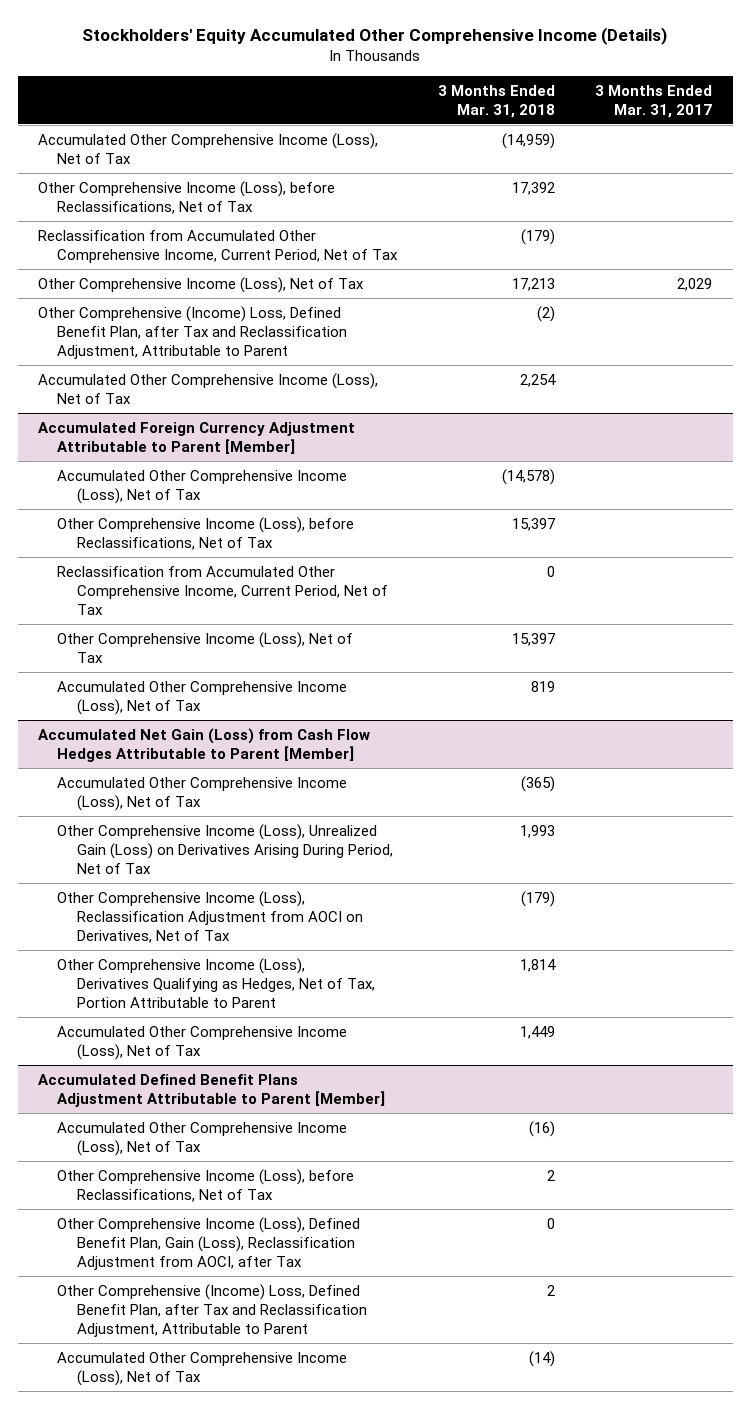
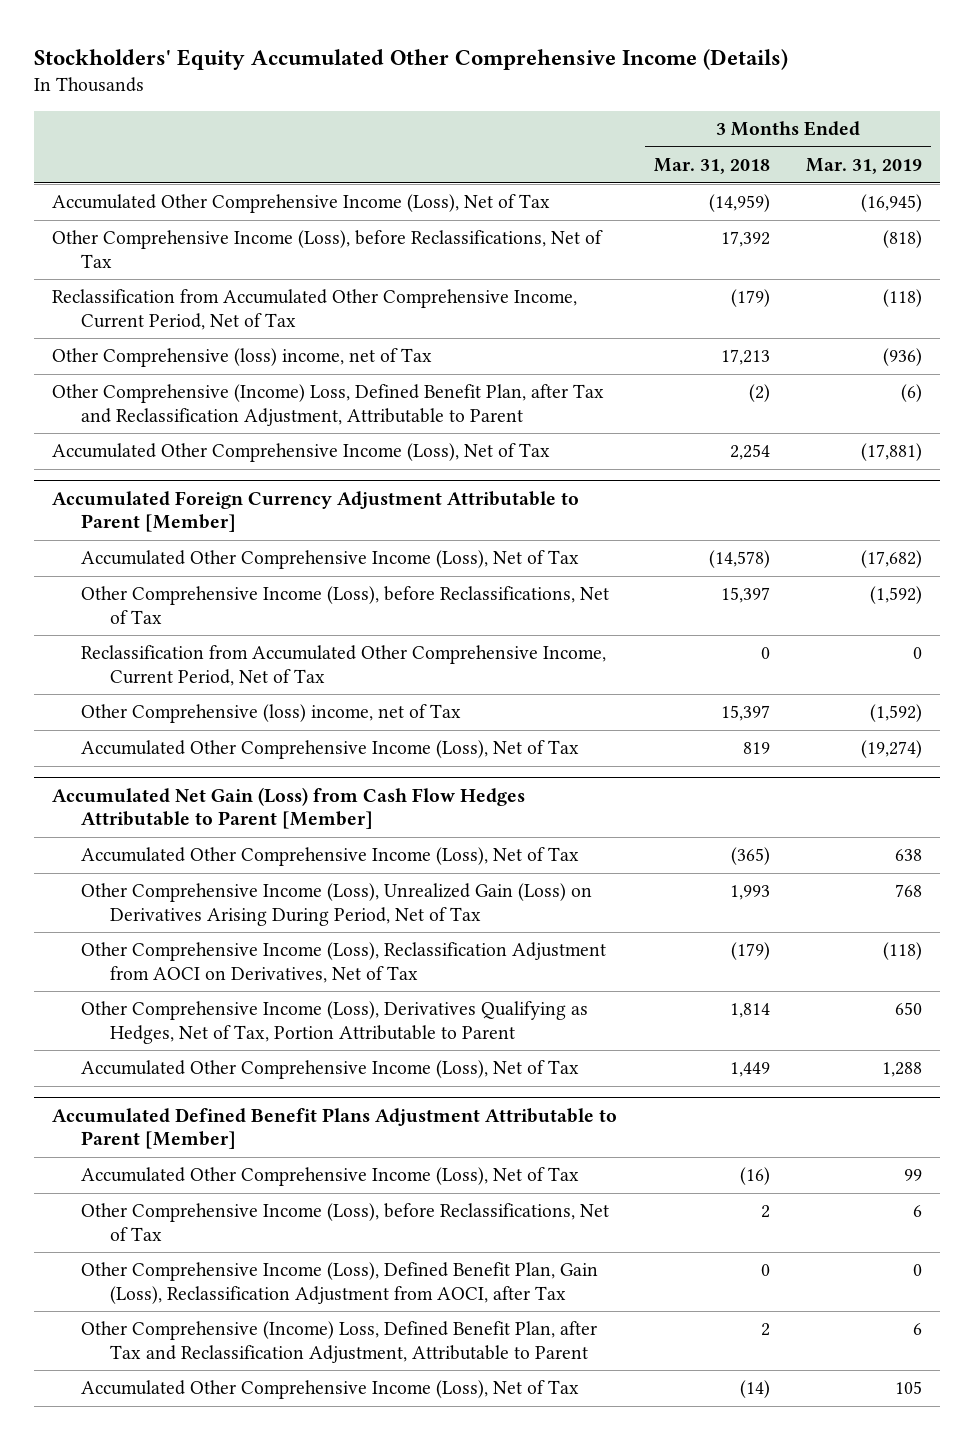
- | 3 Months Ended Mar. 31, 2018 | 3 Months Ended Mar. 31, 2017
+ | 3 Months Ended Mar. 31, 2018 | 3 Months Ended Mar. 31, 2019
- Other Comprehensive Income (Loss), Net of Tax | 17,213 | 2,029
+ Other Comprehensive (loss) income, net of Tax | 17,213 | (936)
@ Accumulated Foreign Currency Adjustment Attributable to Parent [Member]
- Other Comprehensive Income (Loss), Net of Tax | 15,397 |
+ Other Comprehensive (loss) income, net of Tax | 15,397 | (1,592)

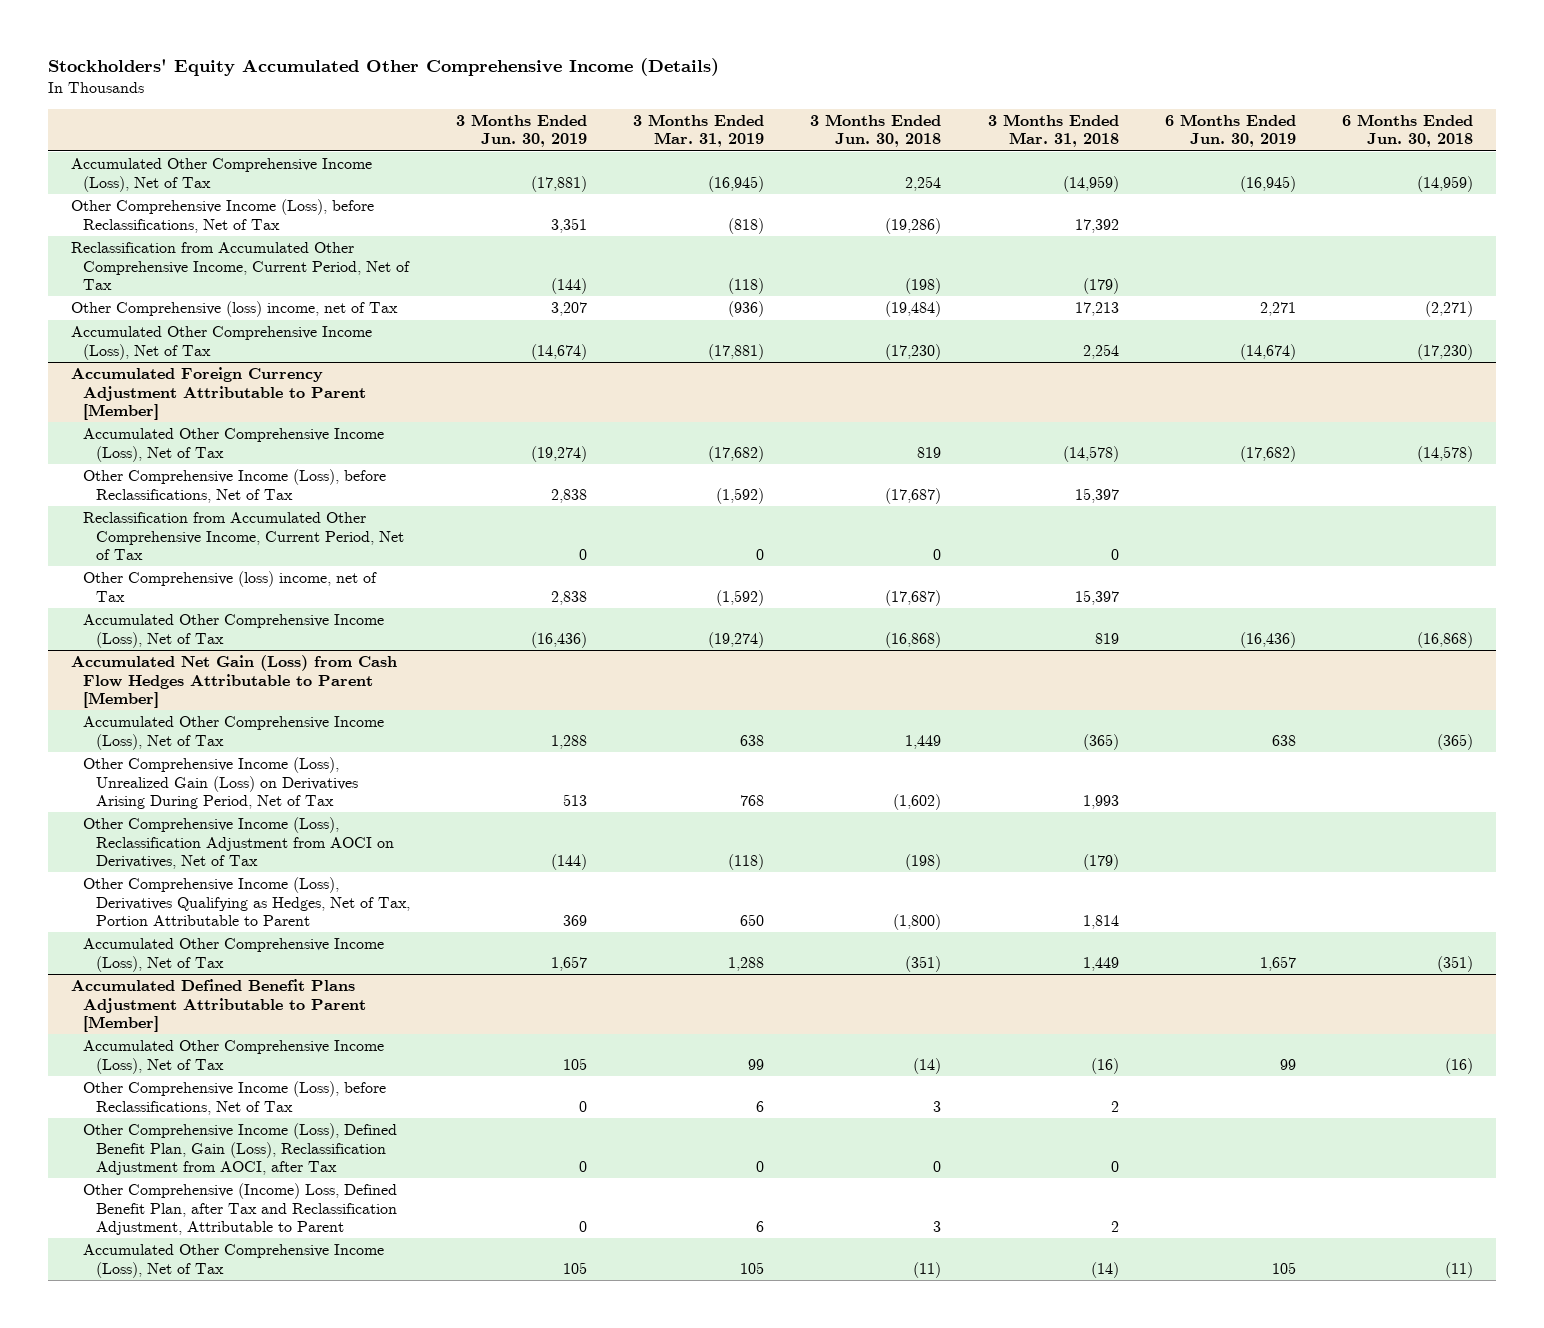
- | 3 Months Ended Mar. 31, 2018 | 3 Months Ended Mar. 31, 2019
+ | 3 Months Ended Jun. 30, 2019 | 3 Months Ended Mar. 31, 2019 | 3 Months Ended Jun. 30, 2018 | 3 Months Ended Mar. 31, 2018 | 6 Months Ended Jun. 30, 2019 | 6 Months Ended Jun. 30, 2018
- Other Comprehensive (Income) Loss, Defined Benefit Plan, after Tax and Reclassification Adjustment, Attributable to Parent | (2) | (6)

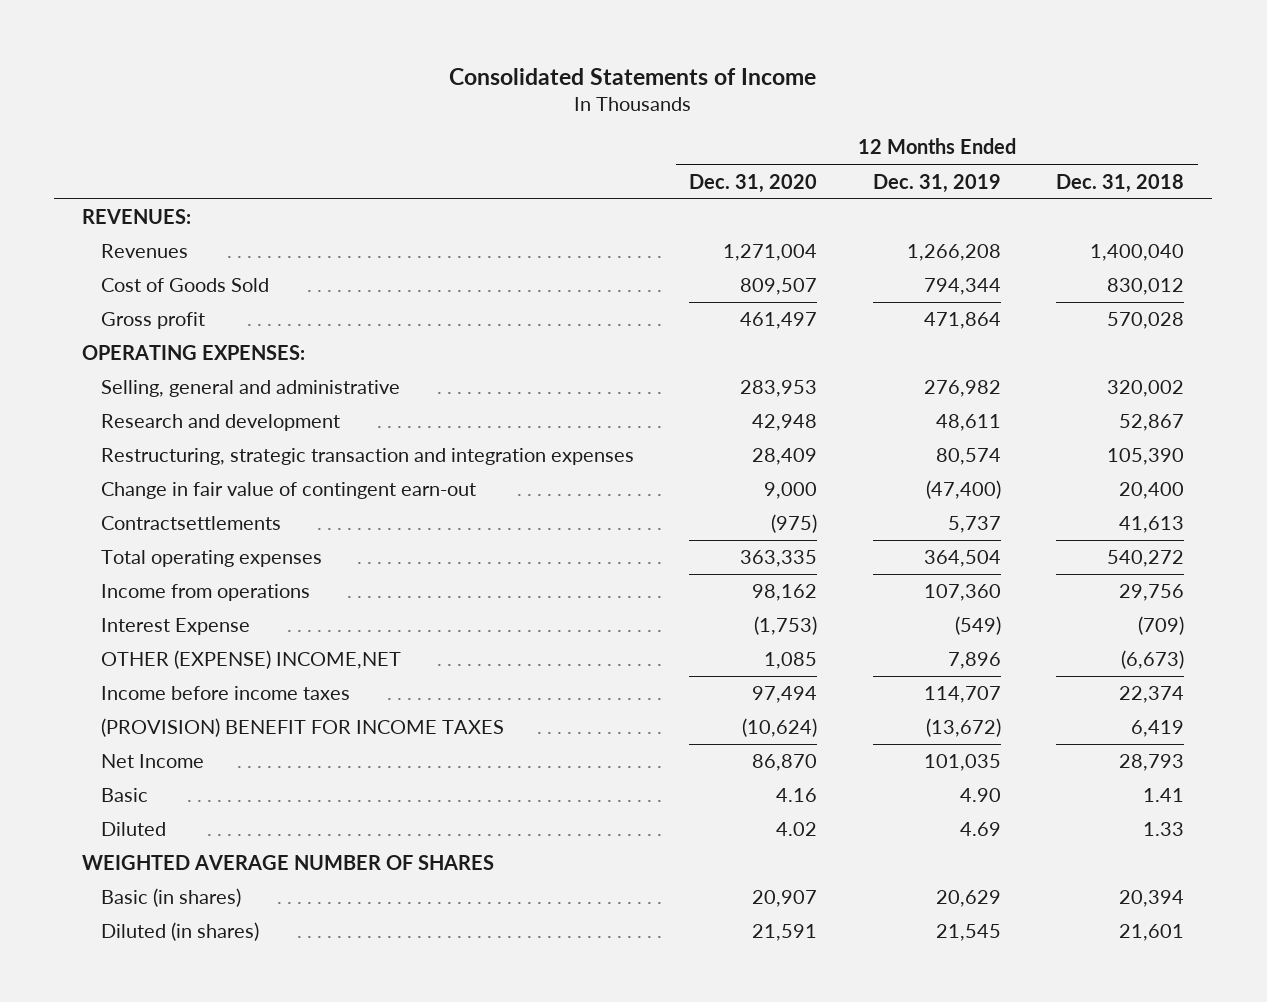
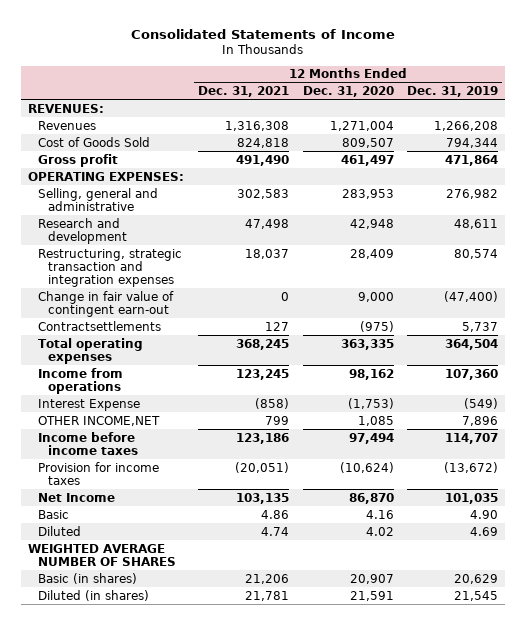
- | 12 Months Ended Dec. 31, 2020 | 12 Months Ended Dec. 31, 2019 | 12 Months Ended Dec. 31, 2018
+ | 12 Months Ended Dec. 31, 2021 | 12 Months Ended Dec. 31, 2020 | 12 Months Ended Dec. 31, 2019
- OTHER (EXPENSE) INCOME,NET | 1,085 | 7,896 | (6,673)
+ OTHER INCOME,NET | 799 | 1,085 | 7,896
- (PROVISION) BENEFIT FOR INCOME TAXES | (10,624) | (13,672) | 6,419
+ Provision for income taxes | (20,051) | (10,624) | (13,672)

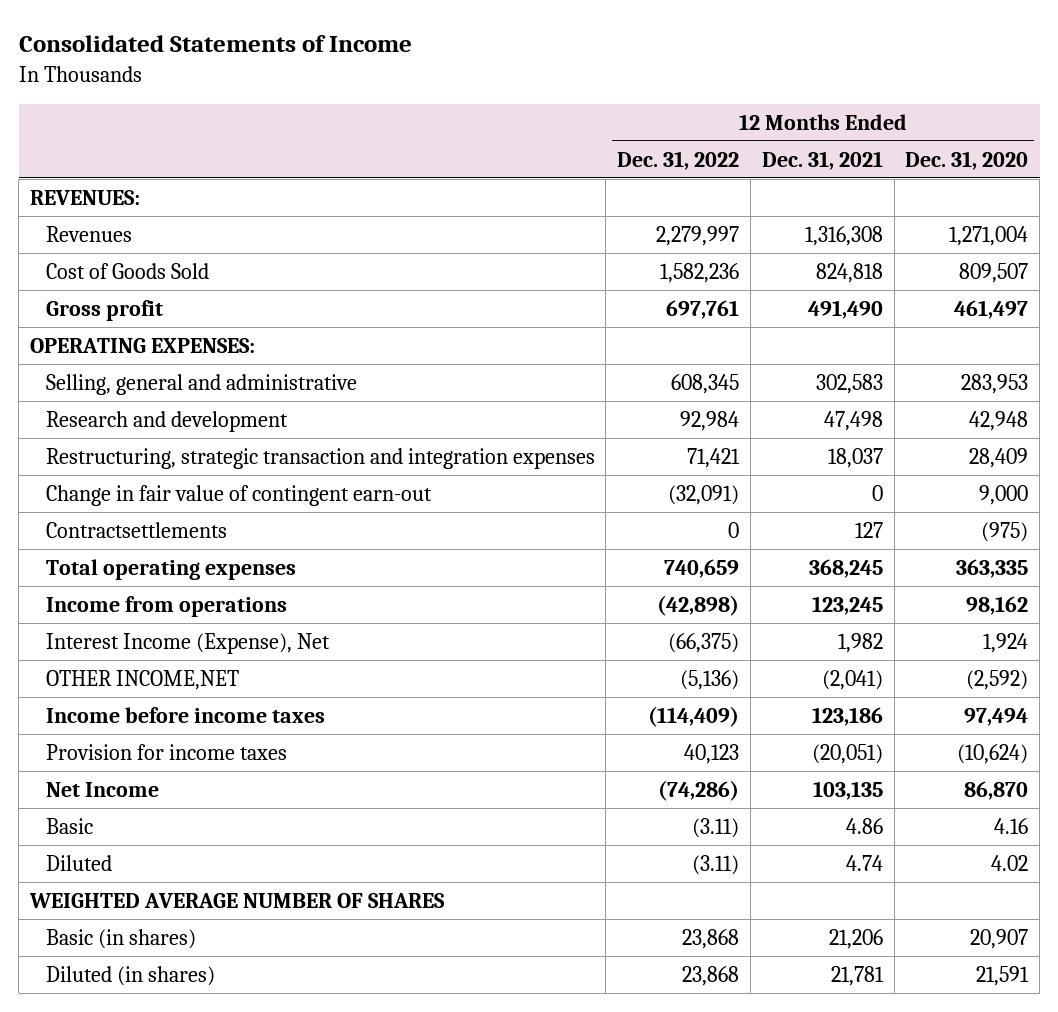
- | 12 Months Ended Dec. 31, 2021 | 12 Months Ended Dec. 31, 2020 | 12 Months Ended Dec. 31, 2019
+ | 12 Months Ended Dec. 31, 2022 | 12 Months Ended Dec. 31, 2021 | 12 Months Ended Dec. 31, 2020
- Interest Expense | (858) | (1,753) | (549)
- OTHER INCOME,NET | 799 | 1,085 | 7,896
+ Interest Income (Expense), Net | (66,375) | 1,982 | 1,924
+ OTHER INCOME,NET | (5,136) | (2,041) | (2,592)

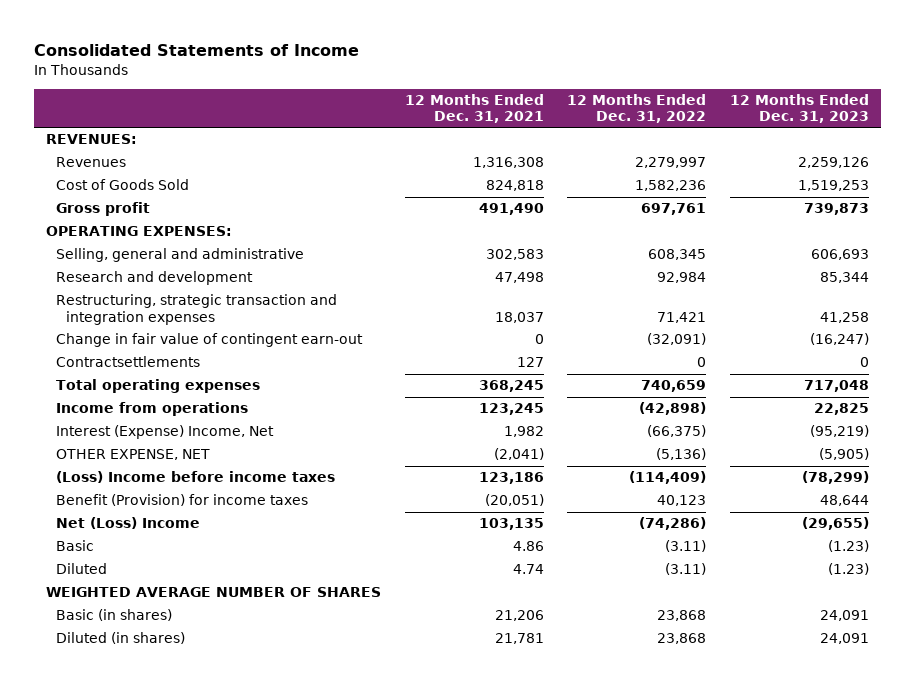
- | 12 Months Ended Dec. 31, 2022 | 12 Months Ended Dec. 31, 2021 | 12 Months Ended Dec. 31, 2020
+ | 12 Months Ended Dec. 31, 2021 | 12 Months Ended Dec. 31, 2022 | 12 Months Ended Dec. 31, 2023
- Interest Income (Expense), Net | (66,375) | 1,982 | 1,924
- OTHER INCOME,NET | (5,136) | (2,041) | (2,592)
- Income before income taxes | (114,409) | 123,186 | 97,494
- Provision for income taxes | 40,123 | (20,051) | (10,624)
- Net Income | (74,286) | 103,135 | 86,870
+ Interest (Expense) Income, Net | 1,982 | (66,375) | (95,219)
+ OTHER EXPENSE, NET | (2,041) | (5,136) | (5,905)
+ (Loss) Income before income taxes | 123,186 | (114,409) | (78,299)
+ Benefit (Provision) for income taxes | (20,051) | 40,123 | 48,644
+ Net (Loss) Income | 103,135 | (74,286) | (29,655)

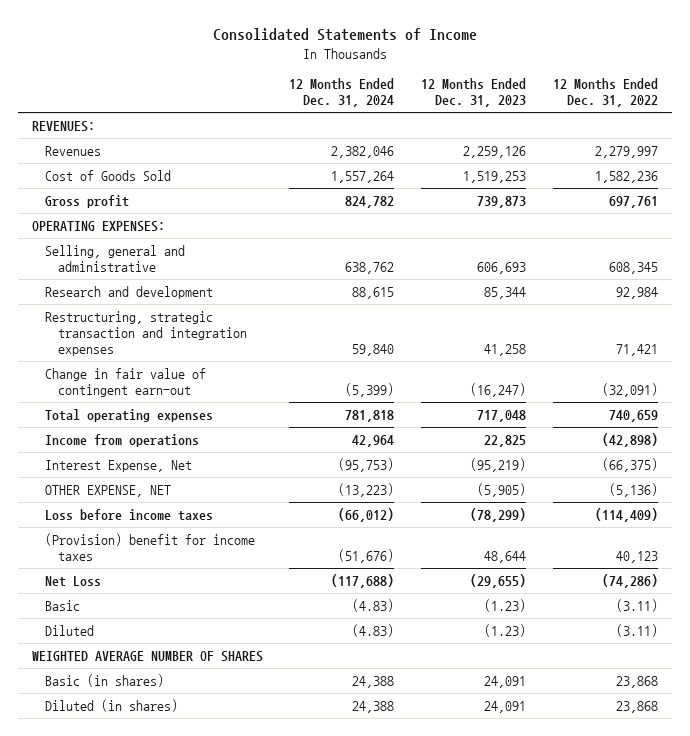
- | 12 Months Ended Dec. 31, 2021 | 12 Months Ended Dec. 31, 2022 | 12 Months Ended Dec. 31, 2023
+ | 12 Months Ended Dec. 31, 2024 | 12 Months Ended Dec. 31, 2023 | 12 Months Ended Dec. 31, 2022
- Contractsettlements | 127 | 0 | 0
- Interest (Expense) Income, Net | 1,982 | (66,375) | (95,219)
+ Interest Expense, Net | (95,753) | (95,219) | (66,375)
- (Loss) Income before income taxes | 123,186 | (114,409) | (78,299)
- Benefit (Provision) for income taxes | (20,051) | 40,123 | 48,644
- Net (Loss) Income | 103,135 | (74,286) | (29,655)
+ Loss before income taxes | (66,012) | (78,299) | (114,409)
+ (Provision) benefit for income taxes | (51,676) | 48,644 | 40,123
+ Net Loss | (117,688) | (29,655) | (74,286)

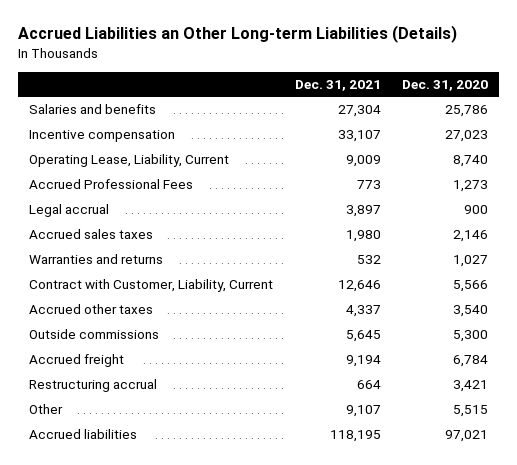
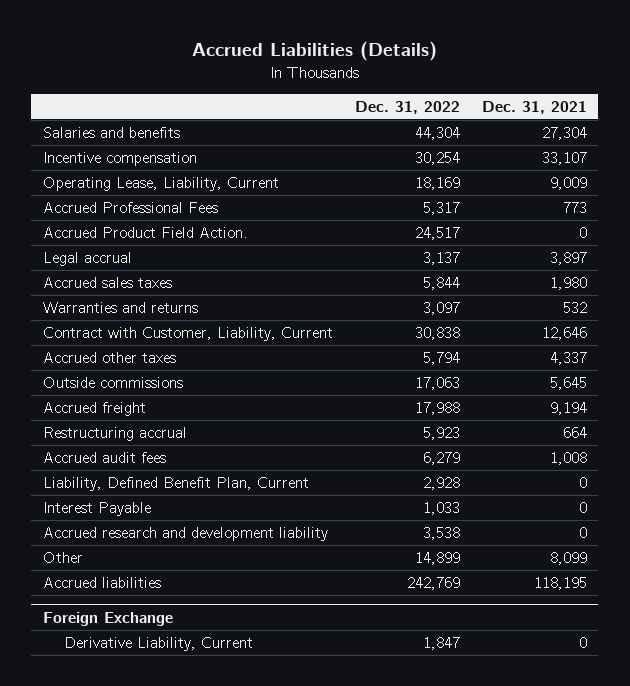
- Accrued Liabilities an Other Long-term Liabilities (Details)
+ Accrued Liabilities (Details)
- | Dec. 31, 2021 | Dec. 31, 2020
+ | Dec. 31, 2022 | Dec. 31, 2021
+ Accrued Product Field Action. | 24,517 | 0
- Other | 9,107 | 5,515
+ Accrued audit fees | 6,279 | 1,008
+ Liability, Defined Benefit Plan, Current | 2,928 | 0
+ Interest Payable | 1,033 | 0
+ Accrued research and development liability | 3,538 | 0
+ Other | 14,899 | 8,099
+ Foreign Exchange
+ Derivative Liability, Current | 1,847 | 0

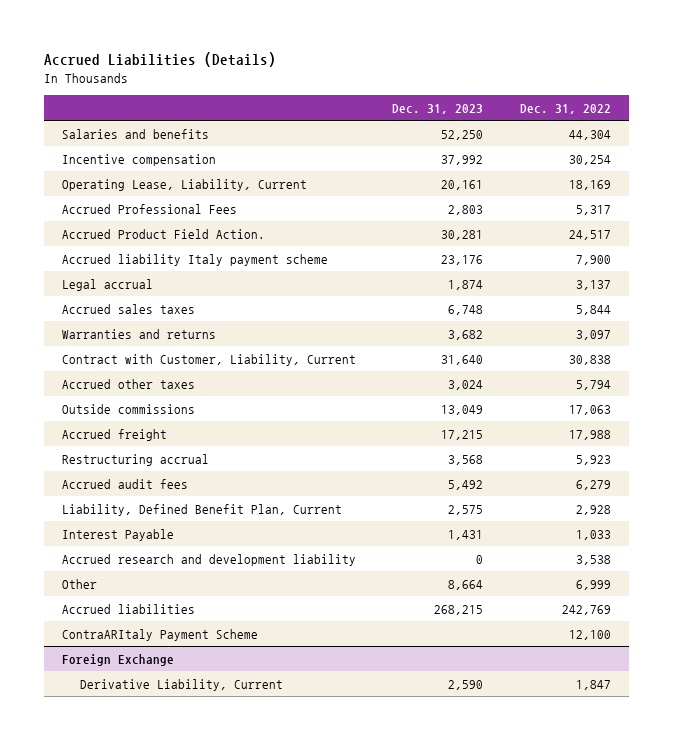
- | Dec. 31, 2022 | Dec. 31, 2021
+ | Dec. 31, 2023 | Dec. 31, 2022
+ Accrued liability Italy payment scheme | 23,176 | 7,900
- Other | 14,899 | 8,099
+ Other | 8,664 | 6,999
+ ContraARItaly Payment Scheme | | 12,100

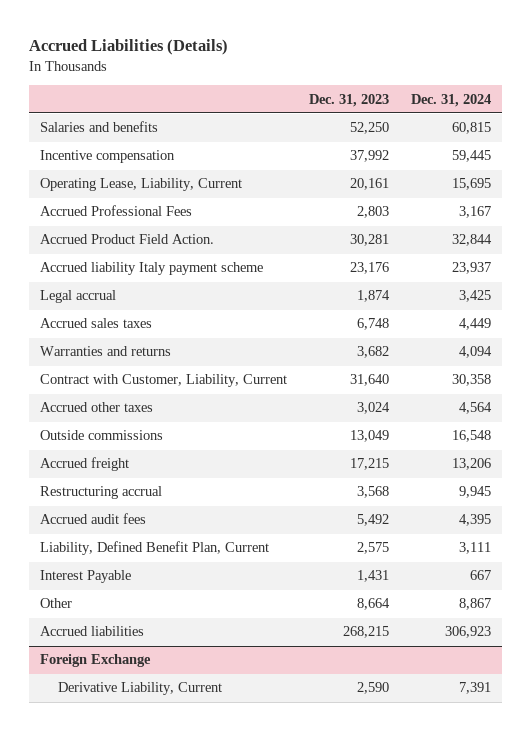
- | Dec. 31, 2023 | Dec. 31, 2022
+ | Dec. 31, 2023 | Dec. 31, 2024
- Accrued research and development liability | 0 | 3,538
- ContraARItaly Payment Scheme | | 12,100

